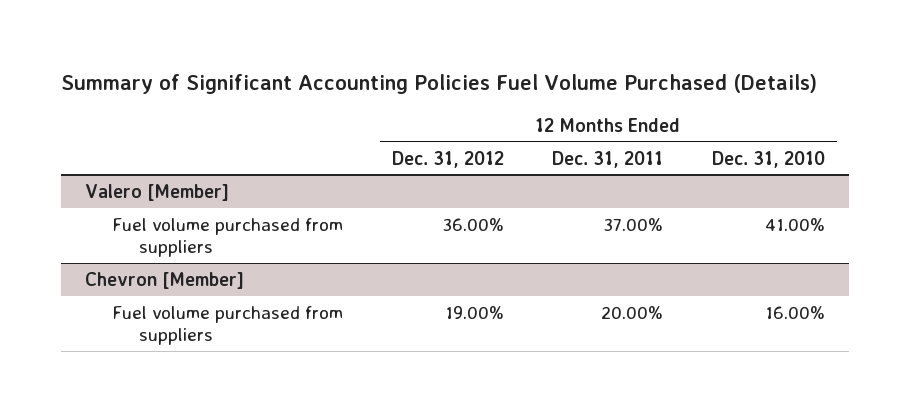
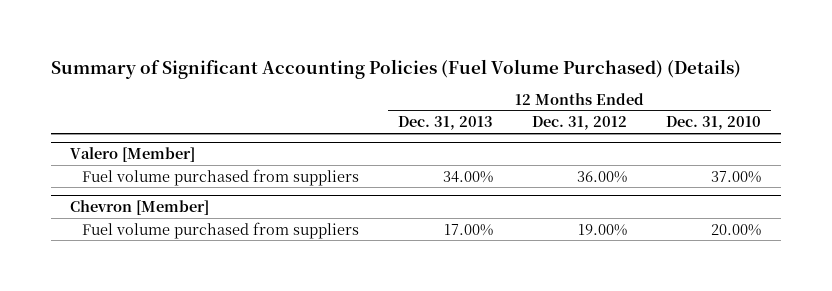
- Summary of Significant Accounting Policies Fuel Volume Purchased (Details)
+ Summary of Significant Accounting Policies (Fuel Volume Purchased) (Details)
- | 12 Months Ended Dec. 31, 2012 | 12 Months Ended Dec. 31, 2011 | 12 Months Ended Dec. 31, 2010
+ | 12 Months Ended Dec. 31, 2013 | 12 Months Ended Dec. 31, 2012 | 12 Months Ended Dec. 31, 2010
@ Valero [Member]
- Fuel volume purchased from suppliers | 36.00% | 37.00% | 41.00%
+ Fuel volume purchased from suppliers | 34.00% | 36.00% | 37.00%
@ Chevron [Member]
- Fuel volume purchased from suppliers | 19.00% | 20.00% | 16.00%
+ Fuel volume purchased from suppliers | 17.00% | 19.00% | 20.00%

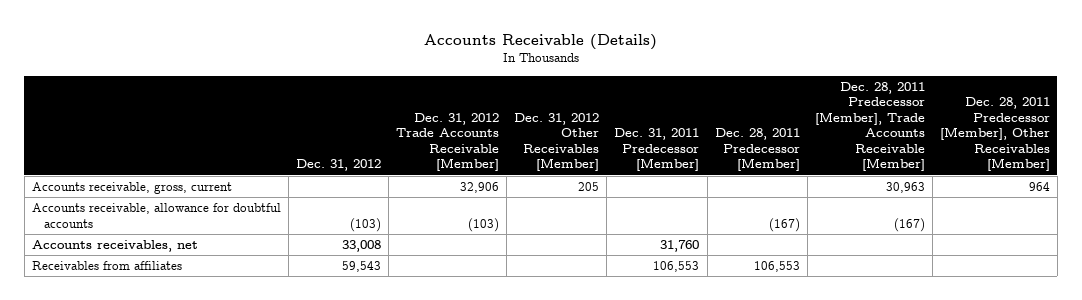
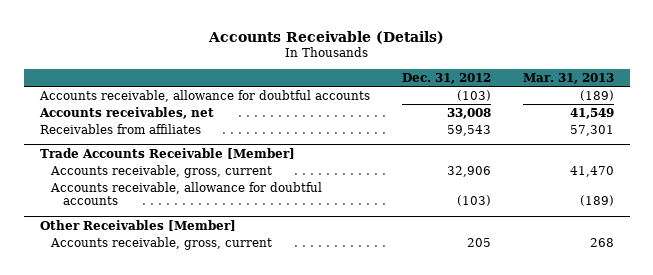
- | Dec. 31, 2012 | Dec. 31, 2012 Trade Accounts Receivable [Member] | Dec. 31, 2012 Other Receivables [Member] | Dec. 31, 2011 Predecessor [Member] | Dec. 28, 2011 Predecessor [Member] | Dec. 28, 2011 Predecessor [Member], Trade Accounts Receivable [Member] | Dec. 28, 2011 Predecessor [Member], Other Receivables [Member]
+ | Dec. 31, 2012 | Mar. 31, 2013
- Accounts receivable, gross, current | | 32,906 | 205 | | | 30,963 | 964
+ Trade Accounts Receivable [Member]
+ Accounts receivable, gross, current | 32,906 | 41,470
+ Accounts receivable, allowance for doubtful accounts | (103) | (189)
+ Other Receivables [Member]
+ Accounts receivable, gross, current | 205 | 268

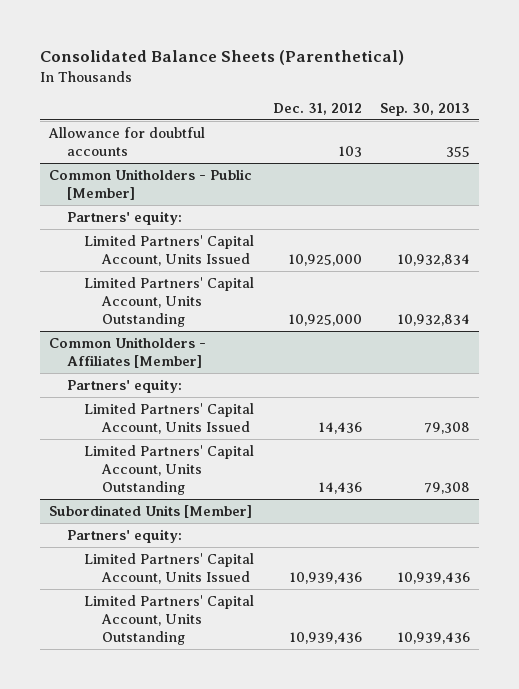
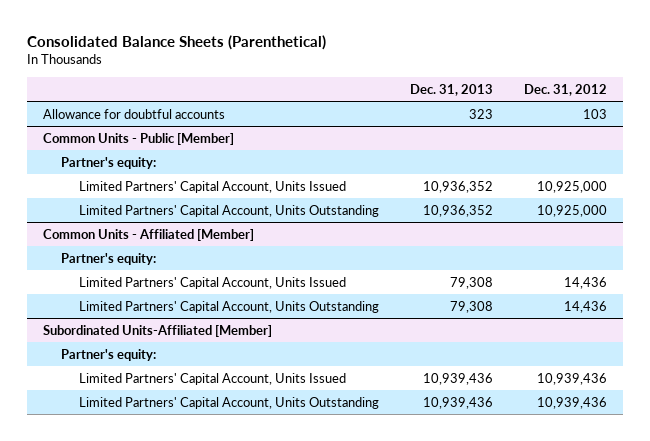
- | Dec. 31, 2012 | Sep. 30, 2013
+ | Dec. 31, 2013 | Dec. 31, 2012
- Common Unitholders - Public [Member]
- Partners' equity:
+ Common Units - Public [Member]
+ Partner's equity:
- Common Unitholders - Affiliates [Member]
- Partners' equity:
+ Common Units - Affiliated [Member]
+ Partner's equity:
- Subordinated Units [Member]
- Partners' equity:
+ Subordinated Units-Affiliated [Member]
+ Partner's equity:

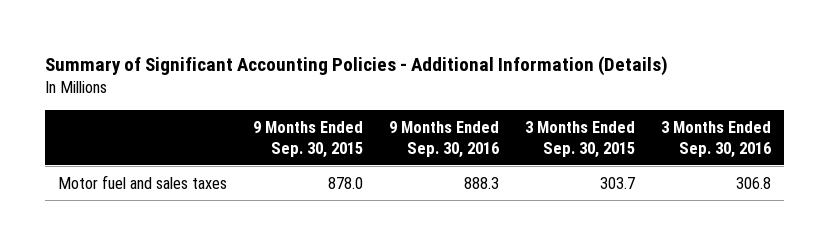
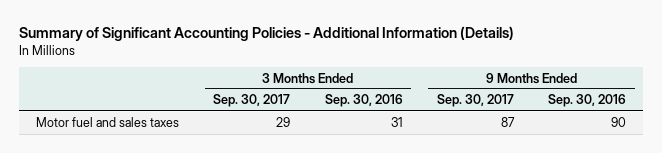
- | 9 Months Ended Sep. 30, 2015 | 9 Months Ended Sep. 30, 2016 | 3 Months Ended Sep. 30, 2015 | 3 Months Ended Sep. 30, 2016
+ | 3 Months Ended Sep. 30, 2017 | 3 Months Ended Sep. 30, 2016 | 9 Months Ended Sep. 30, 2017 | 9 Months Ended Sep. 30, 2016
- Motor fuel and sales taxes | 878.0 | 888.3 | 303.7 | 306.8
+ Motor fuel and sales taxes | 29 | 31 | 87 | 90

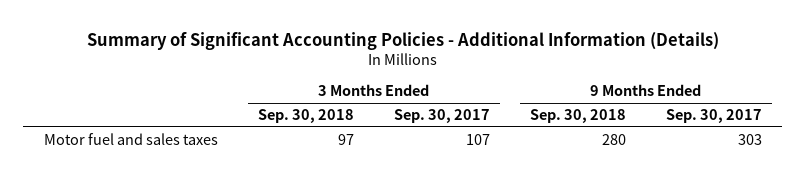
- | 3 Months Ended Sep. 30, 2017 | 3 Months Ended Sep. 30, 2016 | 9 Months Ended Sep. 30, 2017 | 9 Months Ended Sep. 30, 2016
+ | 3 Months Ended Sep. 30, 2018 | 3 Months Ended Sep. 30, 2017 | 9 Months Ended Sep. 30, 2018 | 9 Months Ended Sep. 30, 2017
- Motor fuel and sales taxes | 29 | 31 | 87 | 90
+ Motor fuel and sales taxes | 97 | 107 | 280 | 303

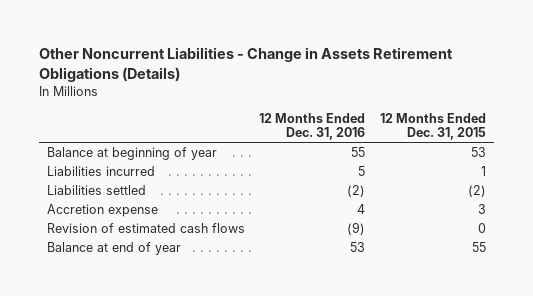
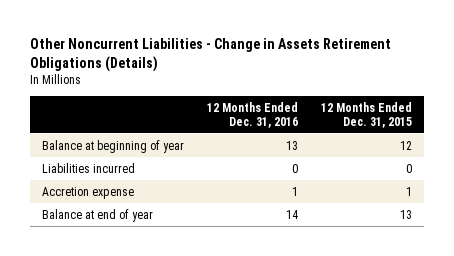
- Balance at beginning of year | 55 | 53
- Liabilities incurred | 5 | 1
- Liabilities settled | (2) | (2)
- Accretion expense | 4 | 3
- Revision of estimated cash flows | (9) | 0
- Balance at end of year | 53 | 55
+ Balance at beginning of year | 13 | 12
+ Liabilities incurred | 0 | 0
+ Accretion expense | 1 | 1
+ Balance at end of year | 14 | 13

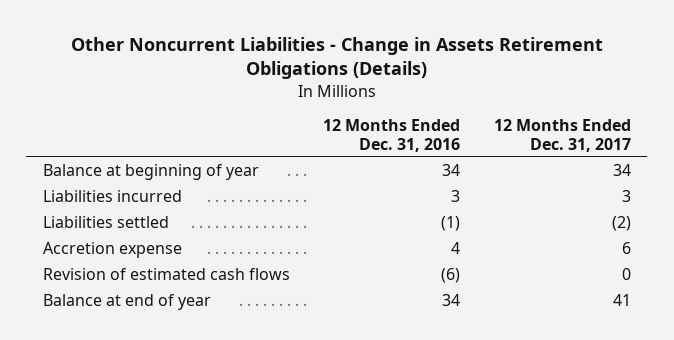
- | 12 Months Ended Dec. 31, 2016 | 12 Months Ended Dec. 31, 2015
+ | 12 Months Ended Dec. 31, 2016 | 12 Months Ended Dec. 31, 2017
- Balance at beginning of year | 13 | 12
- Liabilities incurred | 0 | 0
- Accretion expense | 1 | 1
- Balance at end of year | 14 | 13
+ Balance at beginning of year | 34 | 34
+ Liabilities incurred | 3 | 3
+ Liabilities settled | (1) | (2)
+ Accretion expense | 4 | 6
+ Revision of estimated cash flows | (6) | 0
+ Balance at end of year | 34 | 41

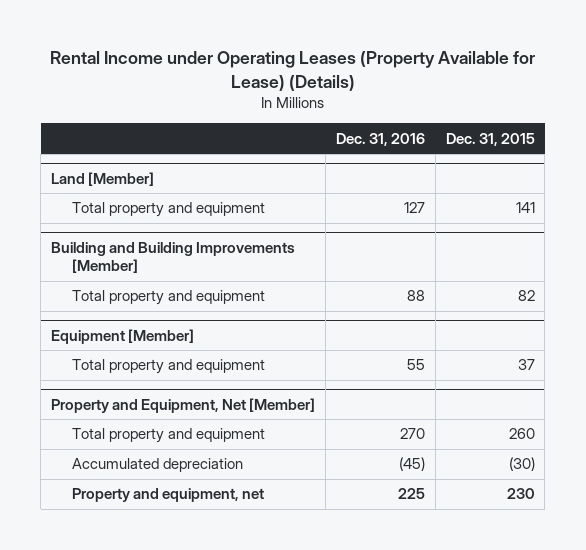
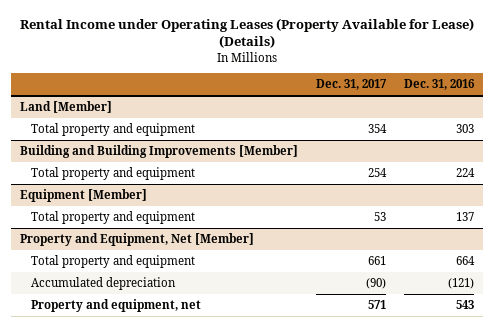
- | Dec. 31, 2016 | Dec. 31, 2015
+ | Dec. 31, 2017 | Dec. 31, 2016
@ Land [Member]
- Total property and equipment | 127 | 141
+ Total property and equipment | 354 | 303
@ Building and Building Improvements [Member]
- Total property and equipment | 88 | 82
+ Total property and equipment | 254 | 224
@ Equipment [Member]
- Total property and equipment | 55 | 37
+ Total property and equipment | 53 | 137
@ Property and Equipment, Net [Member]
- Total property and equipment | 270 | 260
- Accumulated depreciation | (45) | (30)
- Property and equipment, net | 225 | 230
+ Total property and equipment | 661 | 664
+ Accumulated depreciation | (90) | (121)
+ Property and equipment, net | 571 | 543

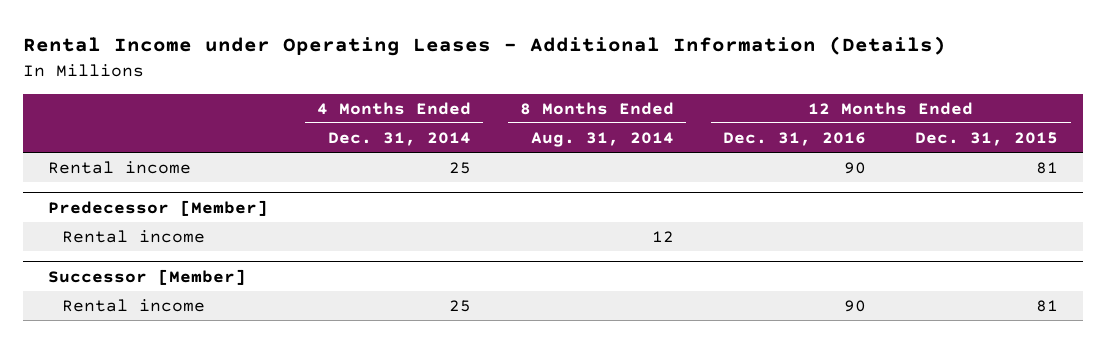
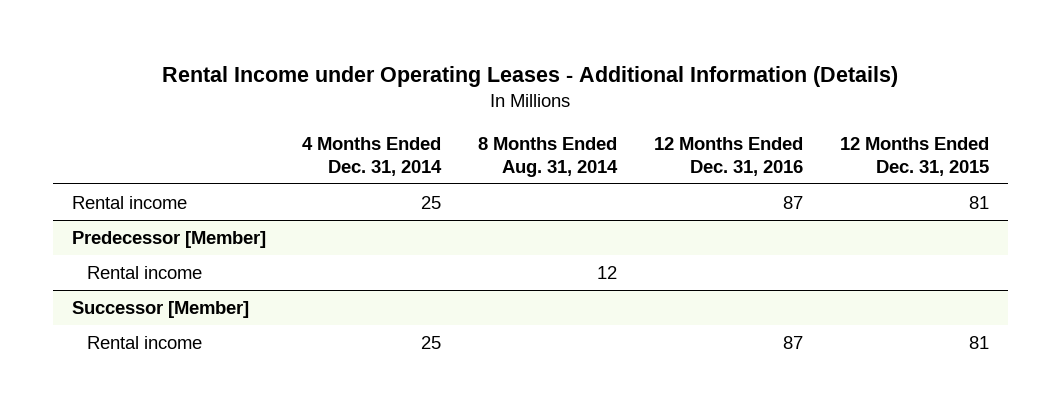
- Rental income | 25 | | 90 | 81
+ Rental income | 25 | | 87 | 81
@ Successor [Member]
- Rental income | 25 | | 90 | 81
+ Rental income | 25 | | 87 | 81

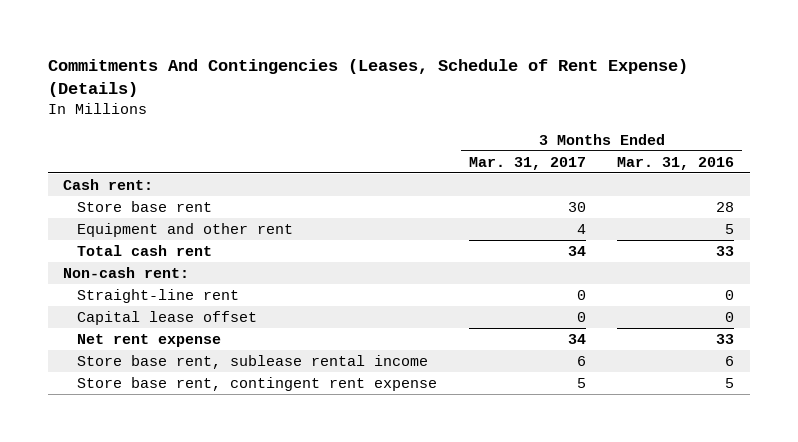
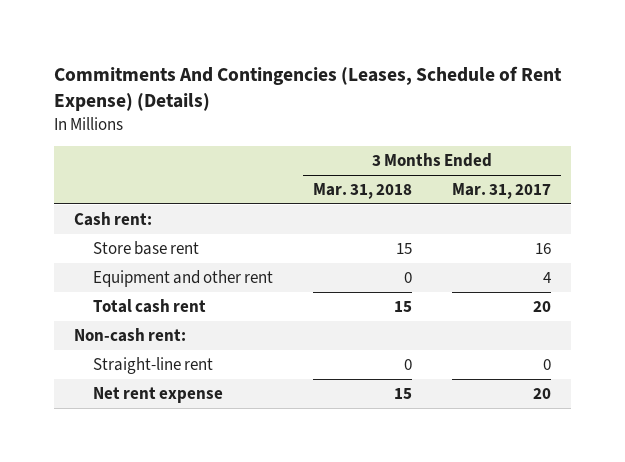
- | 3 Months Ended Mar. 31, 2017 | 3 Months Ended Mar. 31, 2016
+ | 3 Months Ended Mar. 31, 2018 | 3 Months Ended Mar. 31, 2017
- Store base rent | 30 | 28
+ Store base rent | 15 | 16
- Total cash rent | 34 | 33
+ Total cash rent | 15 | 20
- Capital lease offset | 0 | 0
- Net rent expense | 34 | 33
- Store base rent, sublease rental income | 6 | 6
- Store base rent, contingent rent expense | 5 | 5
+ Net rent expense | 15 | 20

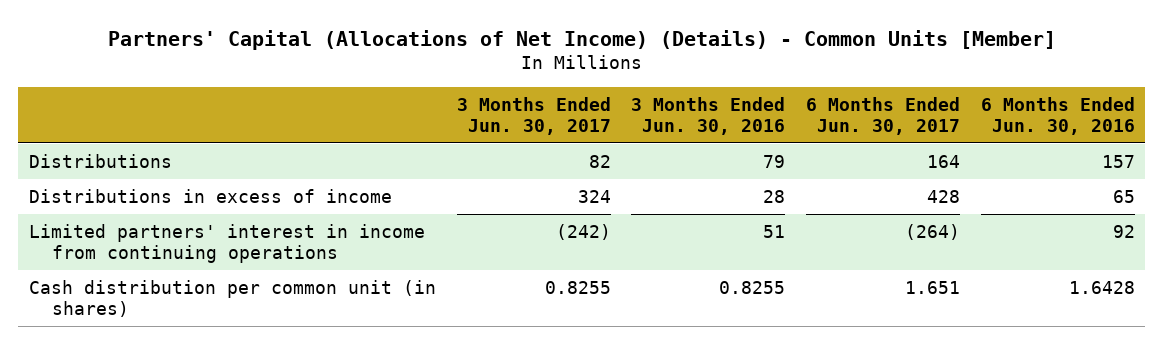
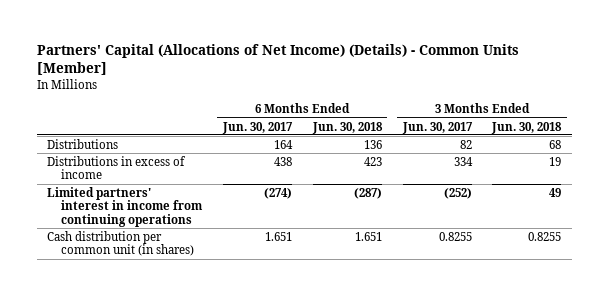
- | 3 Months Ended Jun. 30, 2017 | 3 Months Ended Jun. 30, 2016 | 6 Months Ended Jun. 30, 2017 | 6 Months Ended Jun. 30, 2016
+ | 6 Months Ended Jun. 30, 2017 | 6 Months Ended Jun. 30, 2018 | 3 Months Ended Jun. 30, 2017 | 3 Months Ended Jun. 30, 2018
- Distributions in excess of income | 324 | 28 | 428 | 65
- Limited partners' interest in income from continuing operations | (242) | 51 | (264) | 92
+ Distributions in excess of income | 438 | 423 | 334 | 19
+ Limited partners' interest in income from continuing operations | (274) | (287) | (252) | 49

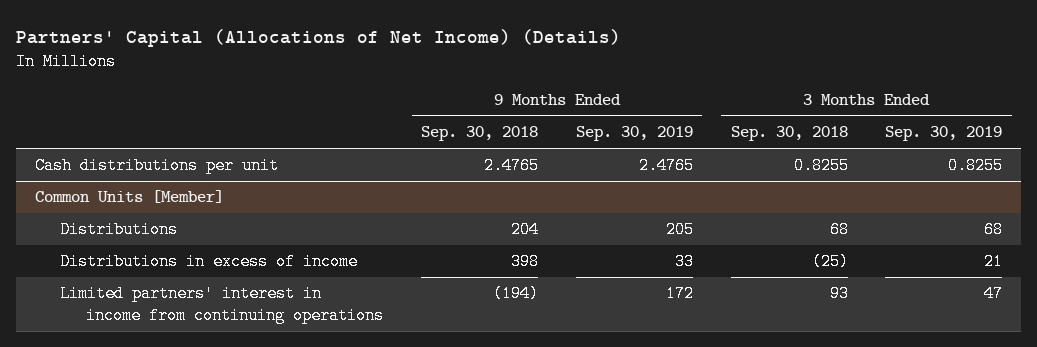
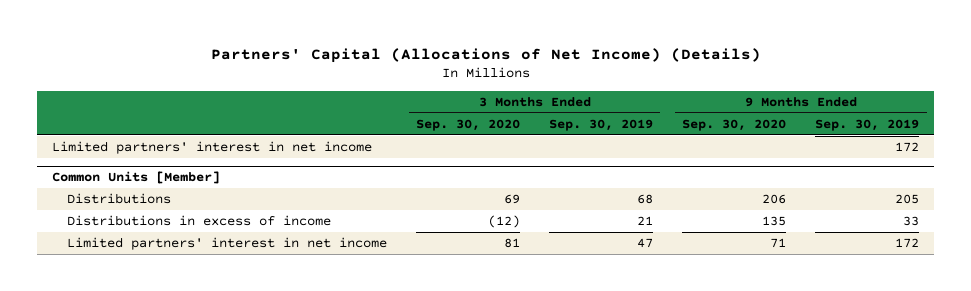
- | 9 Months Ended Sep. 30, 2018 | 9 Months Ended Sep. 30, 2019 | 3 Months Ended Sep. 30, 2018 | 3 Months Ended Sep. 30, 2019
+ | 3 Months Ended Sep. 30, 2020 | 3 Months Ended Sep. 30, 2019 | 9 Months Ended Sep. 30, 2020 | 9 Months Ended Sep. 30, 2019
- Cash distributions per unit | 2.4765 | 2.4765 | 0.8255 | 0.8255
+ Limited partners' interest in net income | | | | 172
@ Common Units [Member]
- Limited partners' interest in income from continuing operations | (194) | 172 | 93 | 47
+ Limited partners' interest in net income | 81 | 47 | 71 | 172

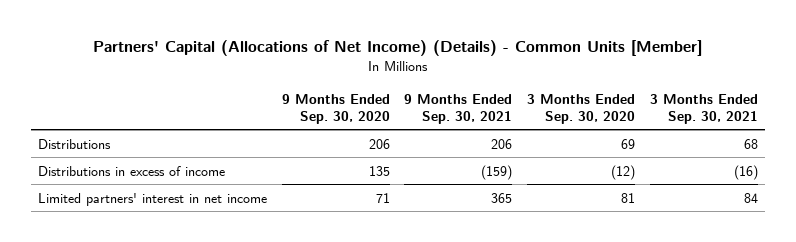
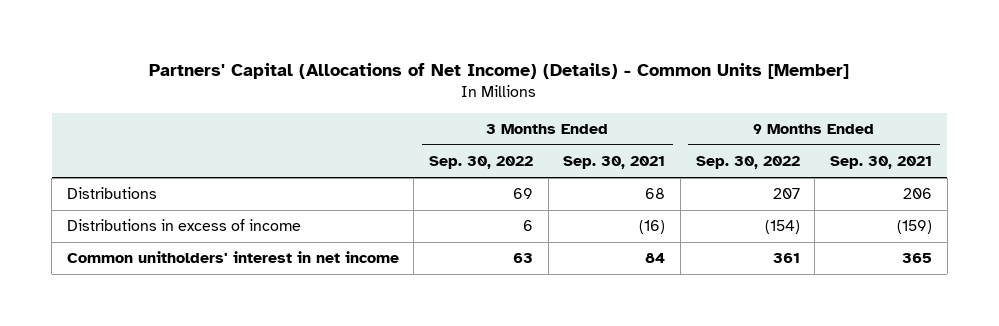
- | 9 Months Ended Sep. 30, 2020 | 9 Months Ended Sep. 30, 2021 | 3 Months Ended Sep. 30, 2020 | 3 Months Ended Sep. 30, 2021
+ | 3 Months Ended Sep. 30, 2022 | 3 Months Ended Sep. 30, 2021 | 9 Months Ended Sep. 30, 2022 | 9 Months Ended Sep. 30, 2021
- Limited partners' interest in net income | 71 | 365 | 81 | 84
+ Common unitholders' interest in net income | 63 | 84 | 361 | 365

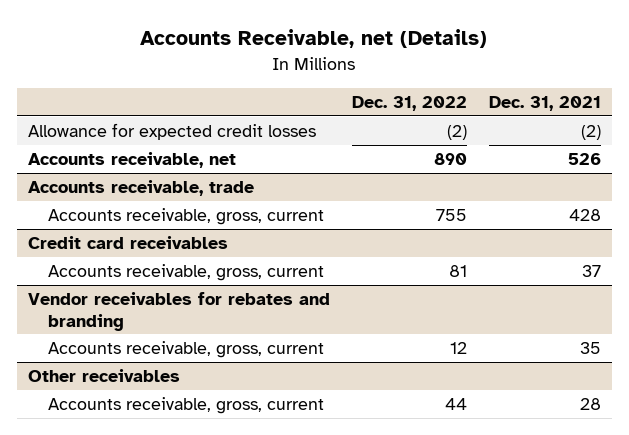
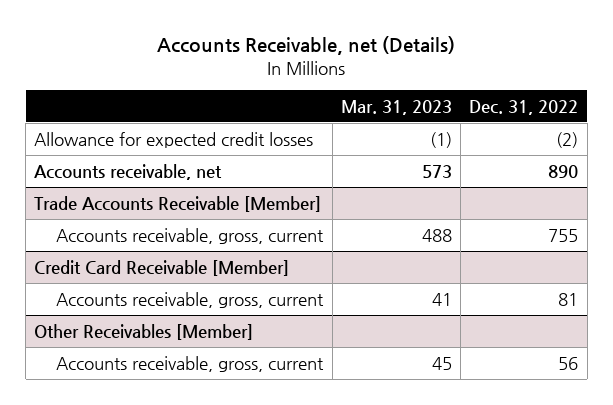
- | Dec. 31, 2022 | Dec. 31, 2021
+ | Mar. 31, 2023 | Dec. 31, 2022
- Accounts receivable, trade
+ Trade Accounts Receivable [Member]
- Credit card receivables
+ Credit Card Receivable [Member]
- Vendor receivables for rebates and branding
- Accounts receivable, gross, current | 12 | 35
- Other receivables
- Accounts receivable, gross, current | 44 | 28
+ Other Receivables [Member]
+ Accounts receivable, gross, current | 45 | 56

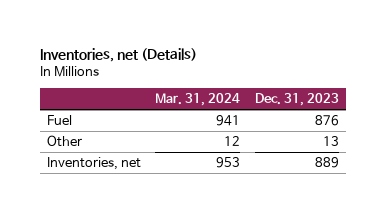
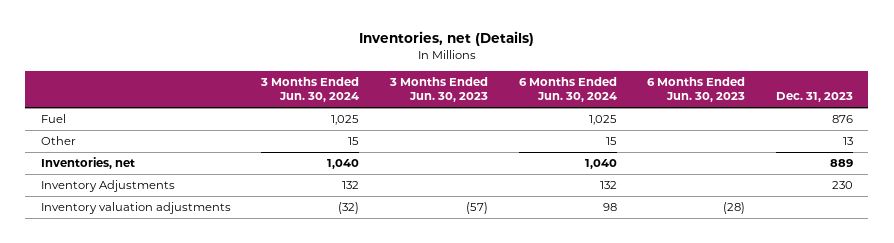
- | Mar. 31, 2024 | Dec. 31, 2023
+ | 3 Months Ended Jun. 30, 2024 | 3 Months Ended Jun. 30, 2023 | 6 Months Ended Jun. 30, 2024 | 6 Months Ended Jun. 30, 2023 | Dec. 31, 2023
+ Inventory Adjustments | 132 | | 132 | | 230
+ Inventory valuation adjustments | (32) | (57) | 98 | (28) |

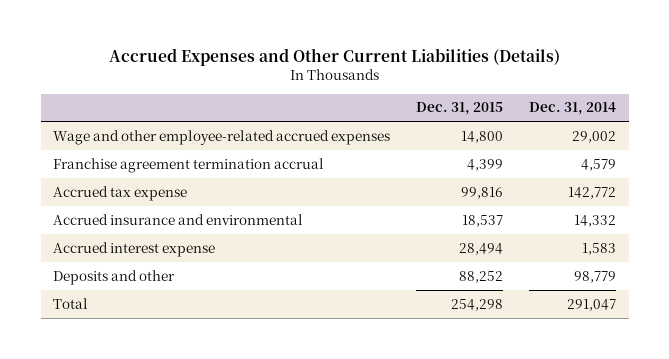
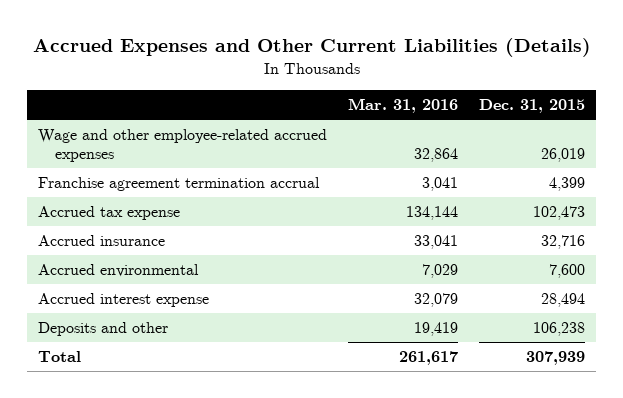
- | Dec. 31, 2015 | Dec. 31, 2014
+ | Mar. 31, 2016 | Dec. 31, 2015
- Wage and other employee-related accrued expenses | 14,800 | 29,002
+ Wage and other employee-related accrued expenses | 32,864 | 26,019
- Accrued tax expense | 99,816 | 142,772
- Accrued insurance and environmental | 18,537 | 14,332
+ Accrued tax expense | 134,144 | 102,473
+ Accrued insurance | 33,041 | 32,716
+ Accrued environmental | 7,029 | 7,600
- Deposits and other | 88,252 | 98,779
- Total | 254,298 | 291,047
+ Deposits and other | 19,419 | 106,238
+ Total | 261,617 | 307,939

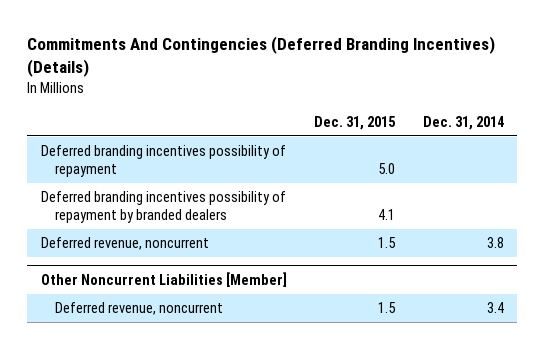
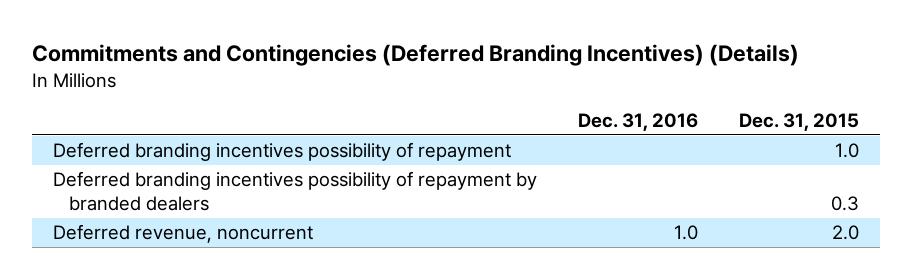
- Commitments And Contingencies (Deferred Branding Incentives) (Details)
+ Commitments and Contingencies (Deferred Branding Incentives) (Details)
- | Dec. 31, 2015 | Dec. 31, 2014
+ | Dec. 31, 2016 | Dec. 31, 2015
- Deferred branding incentives possibility of repayment | 5.0 |
- Deferred branding incentives possibility of repayment by branded dealers | 4.1 |
- Deferred revenue, noncurrent | 1.5 | 3.8
- Other Noncurrent Liabilities [Member]
- Deferred revenue, noncurrent | 1.5 | 3.4
+ Deferred branding incentives possibility of repayment | | 1.0
+ Deferred branding incentives possibility of repayment by branded dealers | | 0.3
+ Deferred revenue, noncurrent | 1.0 | 2.0

